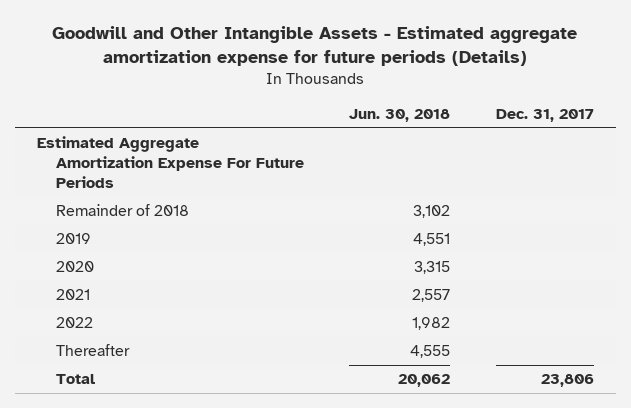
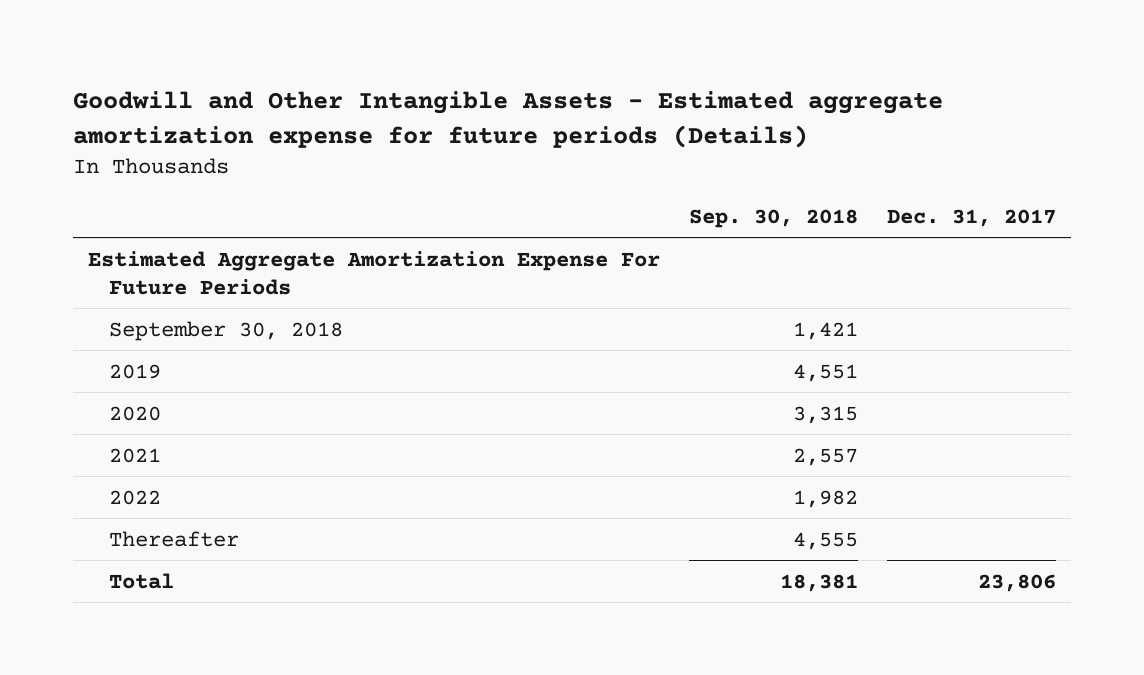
- | Jun. 30, 2018 | Dec. 31, 2017
+ | Sep. 30, 2018 | Dec. 31, 2017
- Remainder of 2018 | 3,102 |
+ September 30, 2018 | 1,421 |

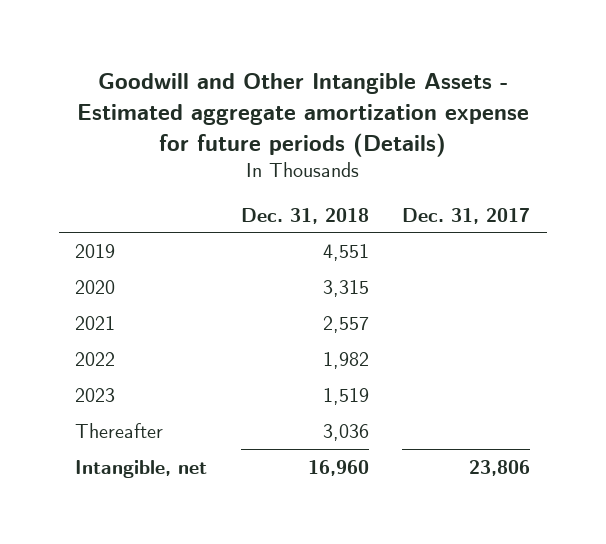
- | Sep. 30, 2018 | Dec. 31, 2017
+ | Dec. 31, 2018 | Dec. 31, 2017
- Estimated Aggregate Amortization Expense For Future Periods
- September 30, 2018 | 1,421 |
+ 2023 | 1,519 |
- Total | 18,381 | 23,806
+ Intangible, net | 16,960 | 23,806

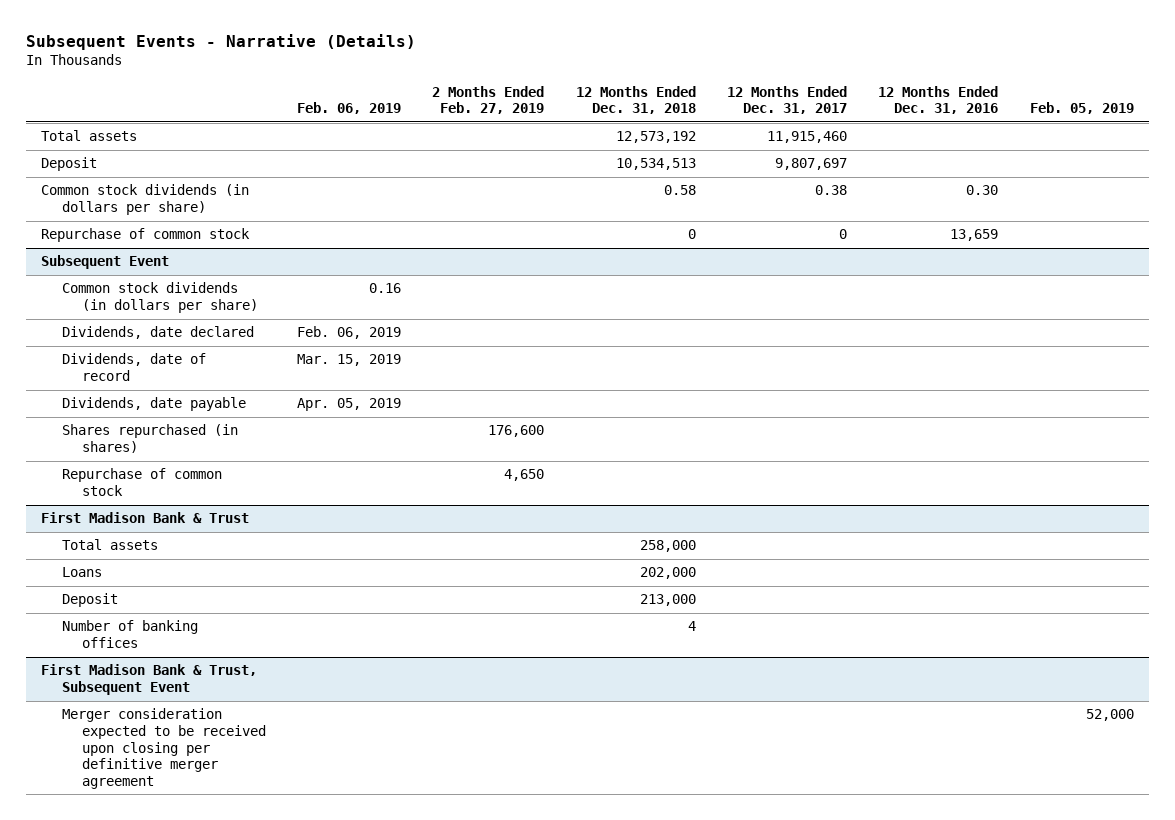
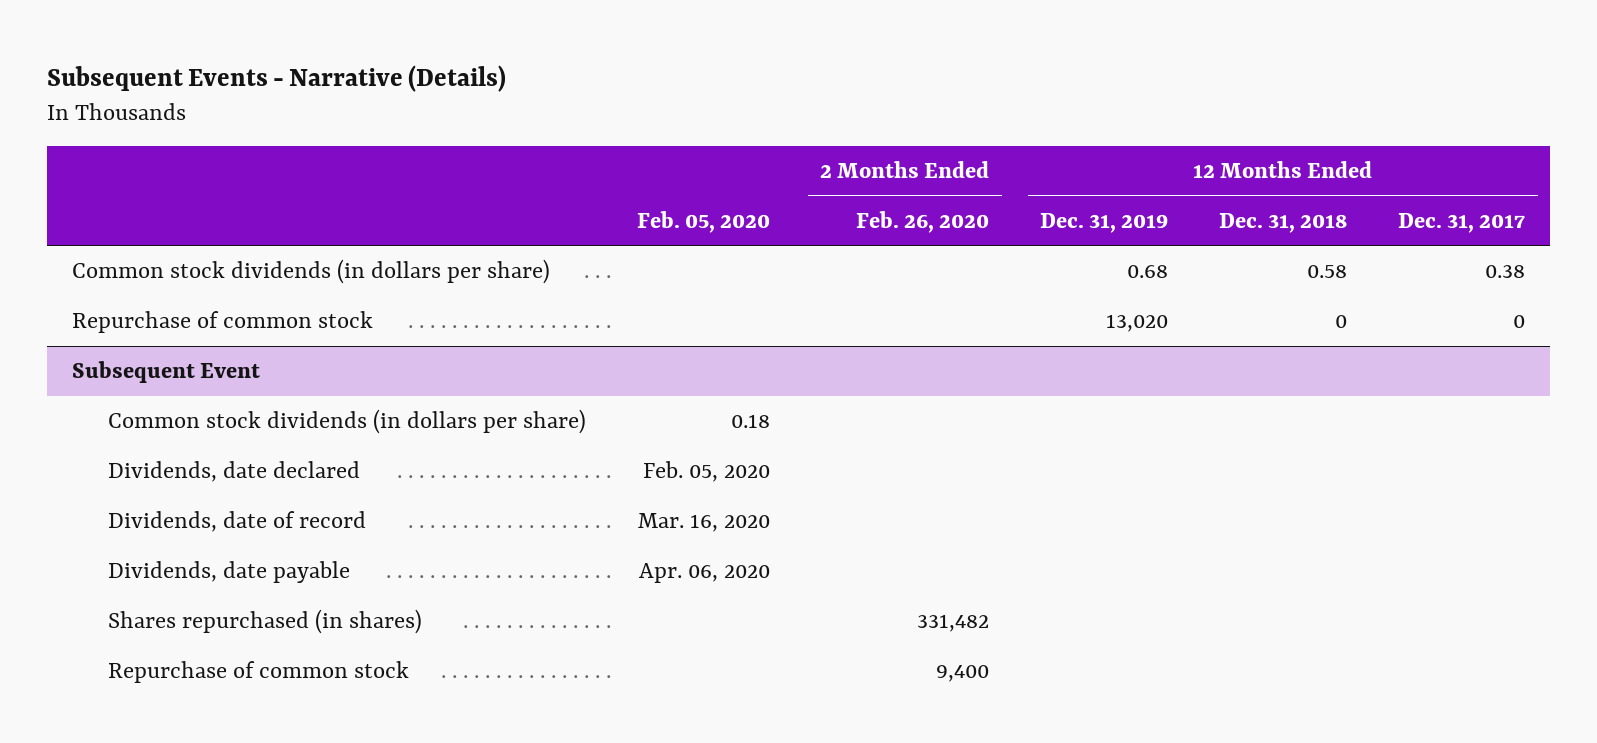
- | Feb. 06, 2019 | 2 Months Ended Feb. 27, 2019 | 12 Months Ended Dec. 31, 2018 | 12 Months Ended Dec. 31, 2017 | 12 Months Ended Dec. 31, 2016 | Feb. 05, 2019
+ | Feb. 05, 2020 | 2 Months Ended Feb. 26, 2020 | 12 Months Ended Dec. 31, 2019 | 12 Months Ended Dec. 31, 2018 | 12 Months Ended Dec. 31, 2017
- Total assets | | | 12,573,192 | 11,915,460 | |
- Deposit | | | 10,534,513 | 9,807,697 | |
- First Madison Bank & Trust
- Total assets | | | 258,000 | | |
- Loans | | | 202,000 | | |
- Deposit | | | 213,000 | | |
- Number of banking offices | | | 4 | | |
- First Madison Bank & Trust, Subsequent Event
- Merger consideration expected to be received upon closing per definitive merger agreement | | | | | | 52,000

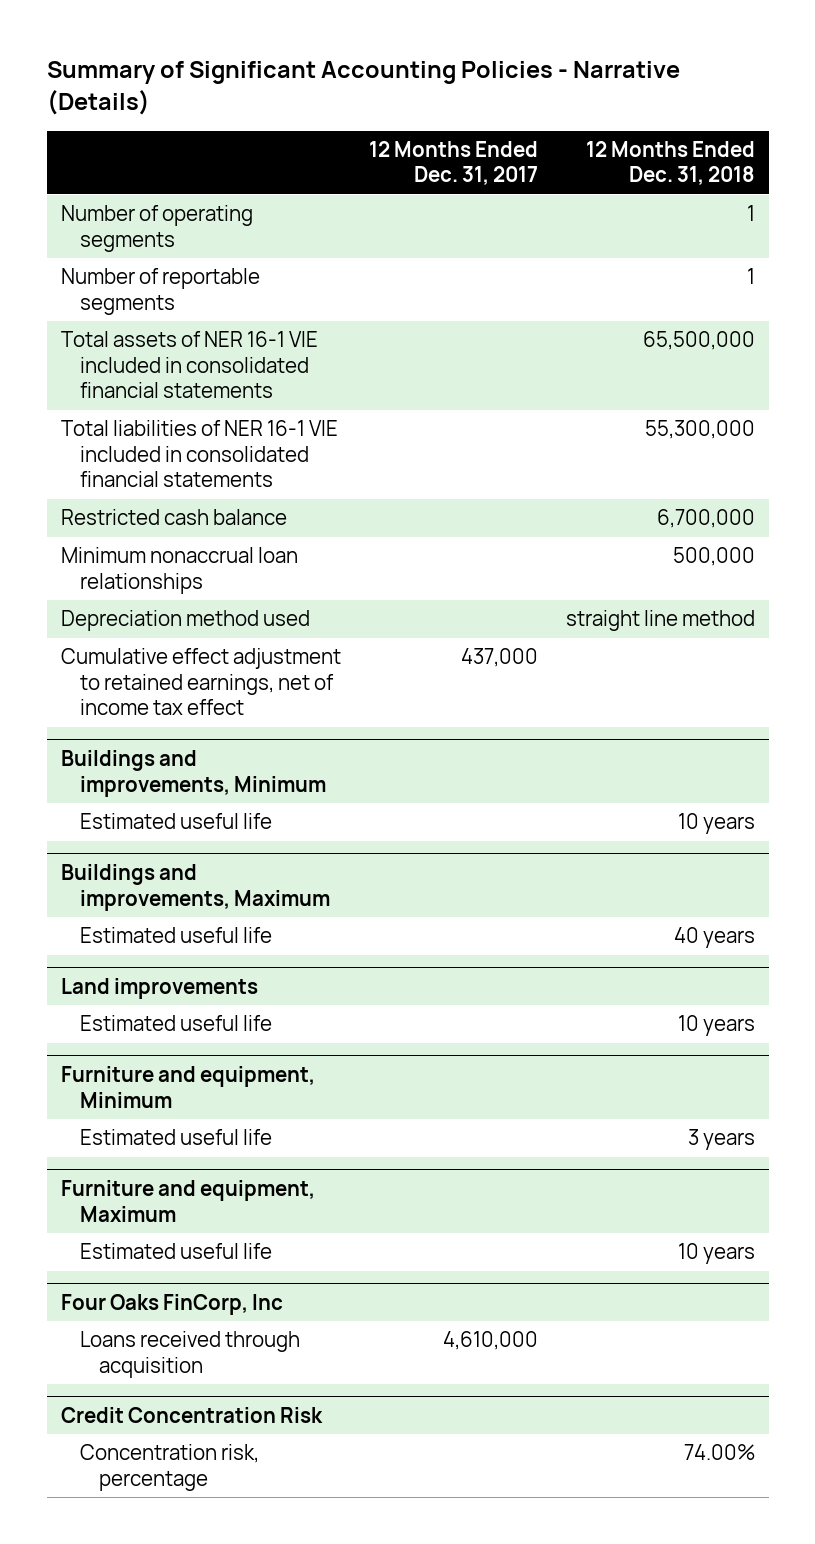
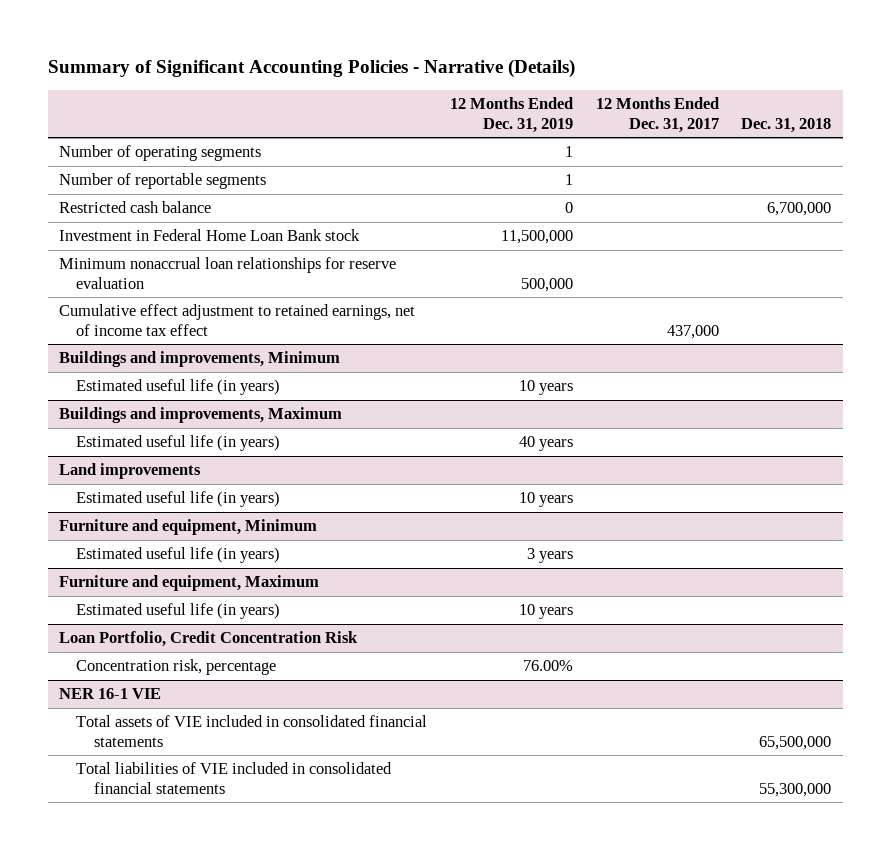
- | 12 Months Ended Dec. 31, 2017 | 12 Months Ended Dec. 31, 2018
+ | 12 Months Ended Dec. 31, 2019 | 12 Months Ended Dec. 31, 2017 | Dec. 31, 2018
- Total assets of NER 16-1 VIE included in consolidated financial statements | | 65,500,000
- Total liabilities of NER 16-1 VIE included in consolidated financial statements | | 55,300,000
- Minimum nonaccrual loan relationships | | 500,000
- Depreciation method used | | straight line method
+ Investment in Federal Home Loan Bank stock | 11,500,000 | |
+ Minimum nonaccrual loan relationships for reserve evaluation | 500,000 | |
@ Buildings and improvements, Minimum
- Estimated useful life | | 10 years
+ Estimated useful life (in years) | 10 years | |
@ Buildings and improvements, Maximum
- Estimated useful life | | 40 years
+ Estimated useful life (in years) | 40 years | |
@ Land improvements
- Estimated useful life | | 10 years
+ Estimated useful life (in years) | 10 years | |
@ Furniture and equipment, Minimum
- Estimated useful life | | 3 years
+ Estimated useful life (in years) | 3 years | |
@ Furniture and equipment, Maximum
- Estimated useful life | | 10 years
- Four Oaks FinCorp, Inc
- Loans received through acquisition | 4,610,000 |
- Credit Concentration Risk
@ Furniture and equipment, Maximum
+ Estimated useful life (in years) | 10 years | |
+ Loan Portfolio, Credit Concentration Risk
+ NER 16-1 VIE
+ Total assets of VIE included in consolidated financial statements | | | 65,500,000
+ Total liabilities of VIE included in consolidated financial statements | | | 55,300,000

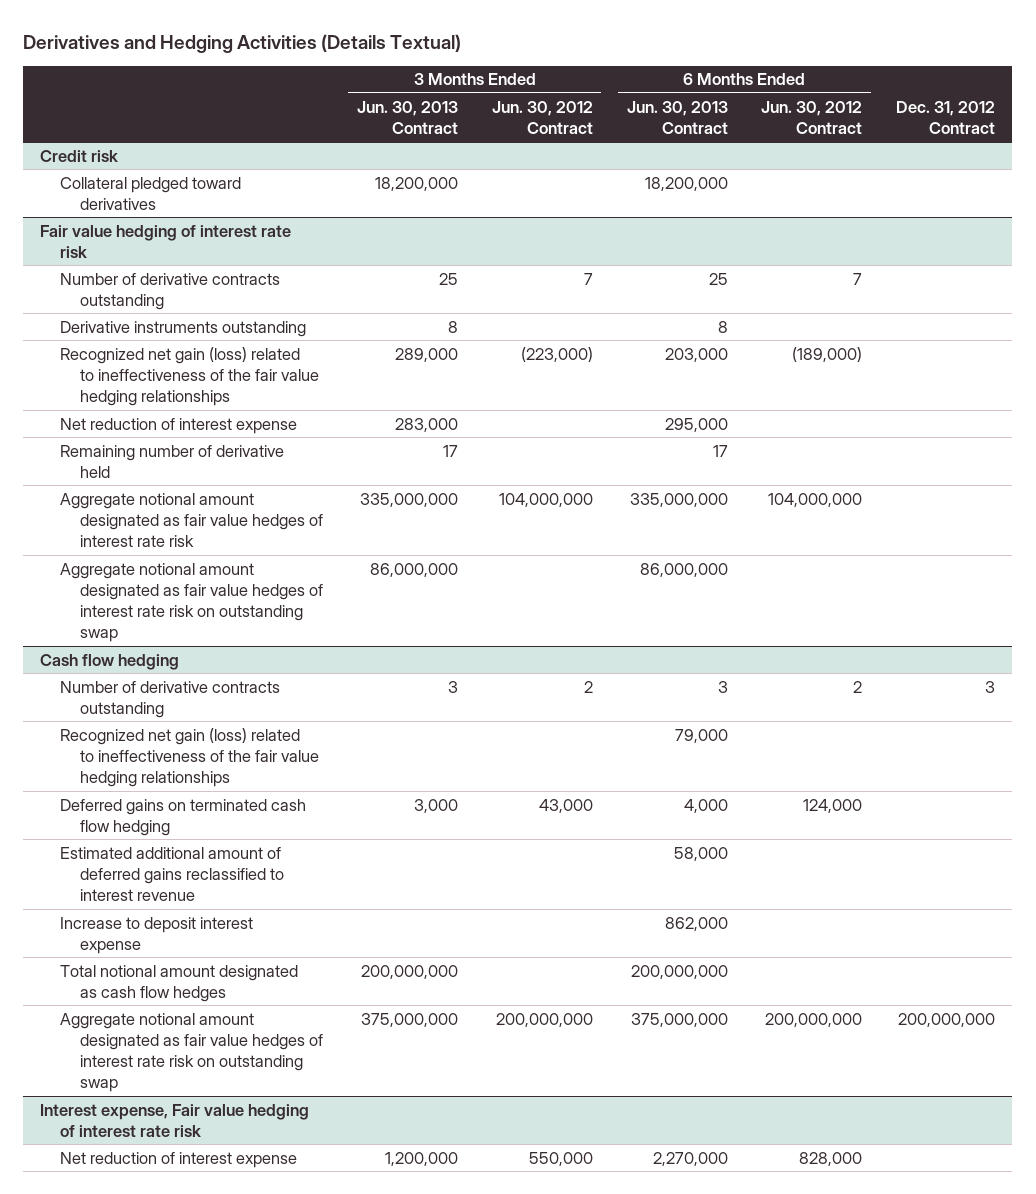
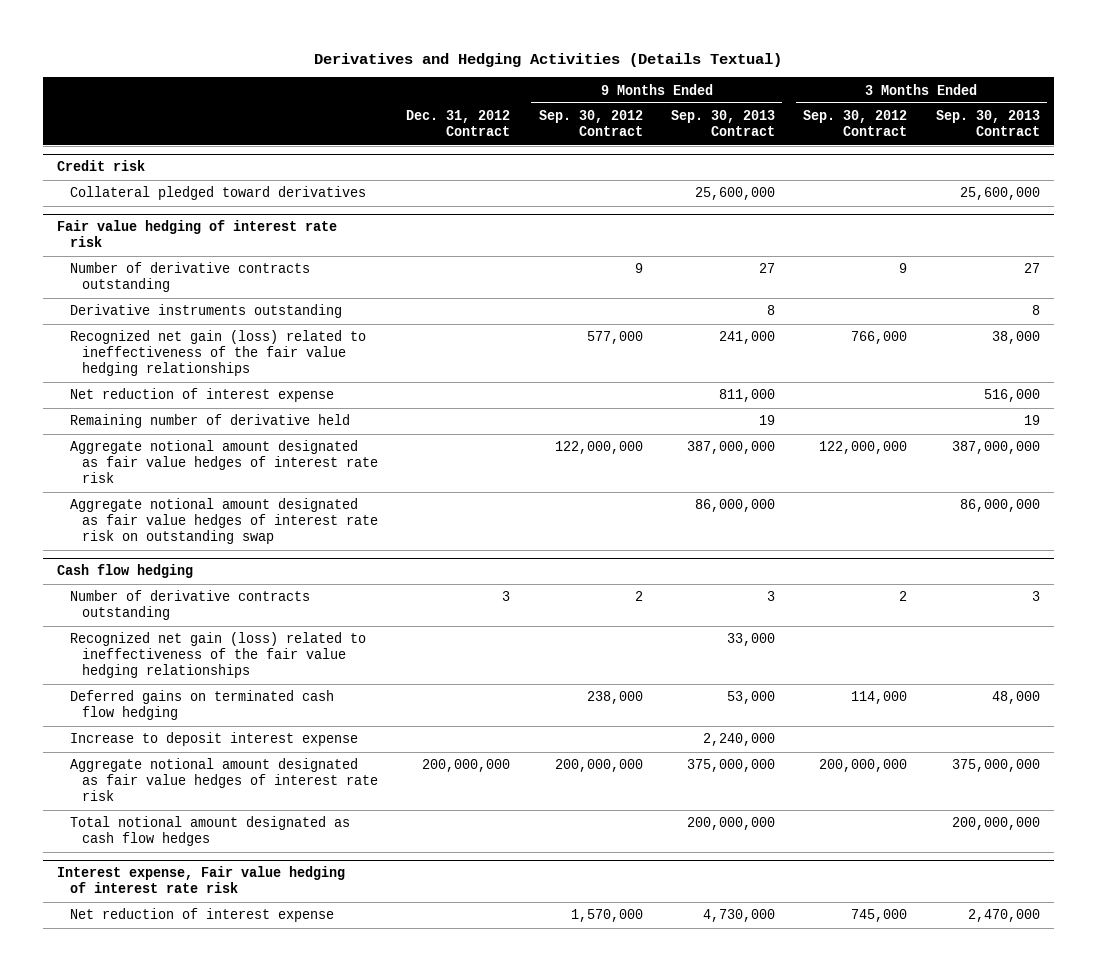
- | 3 Months Ended Jun. 30, 2013 Contract | 3 Months Ended Jun. 30, 2012 Contract | 6 Months Ended Jun. 30, 2013 Contract | 6 Months Ended Jun. 30, 2012 Contract | Dec. 31, 2012 Contract
+ | Dec. 31, 2012 Contract | 9 Months Ended Sep. 30, 2012 Contract | 9 Months Ended Sep. 30, 2013 Contract | 3 Months Ended Sep. 30, 2012 Contract | 3 Months Ended Sep. 30, 2013 Contract
@ Cash flow hedging
- Estimated additional amount of deferred gains reclassified to interest revenue | | | 58,000 | |
+ Aggregate notional amount designated as fair value hedges of interest rate risk | 200,000,000 | 200,000,000 | 375,000,000 | 200,000,000 | 375,000,000
- Aggregate notional amount designated as fair value hedges of interest rate risk on outstanding swap | 375,000,000 | 200,000,000 | 375,000,000 | 200,000,000 | 200,000,000

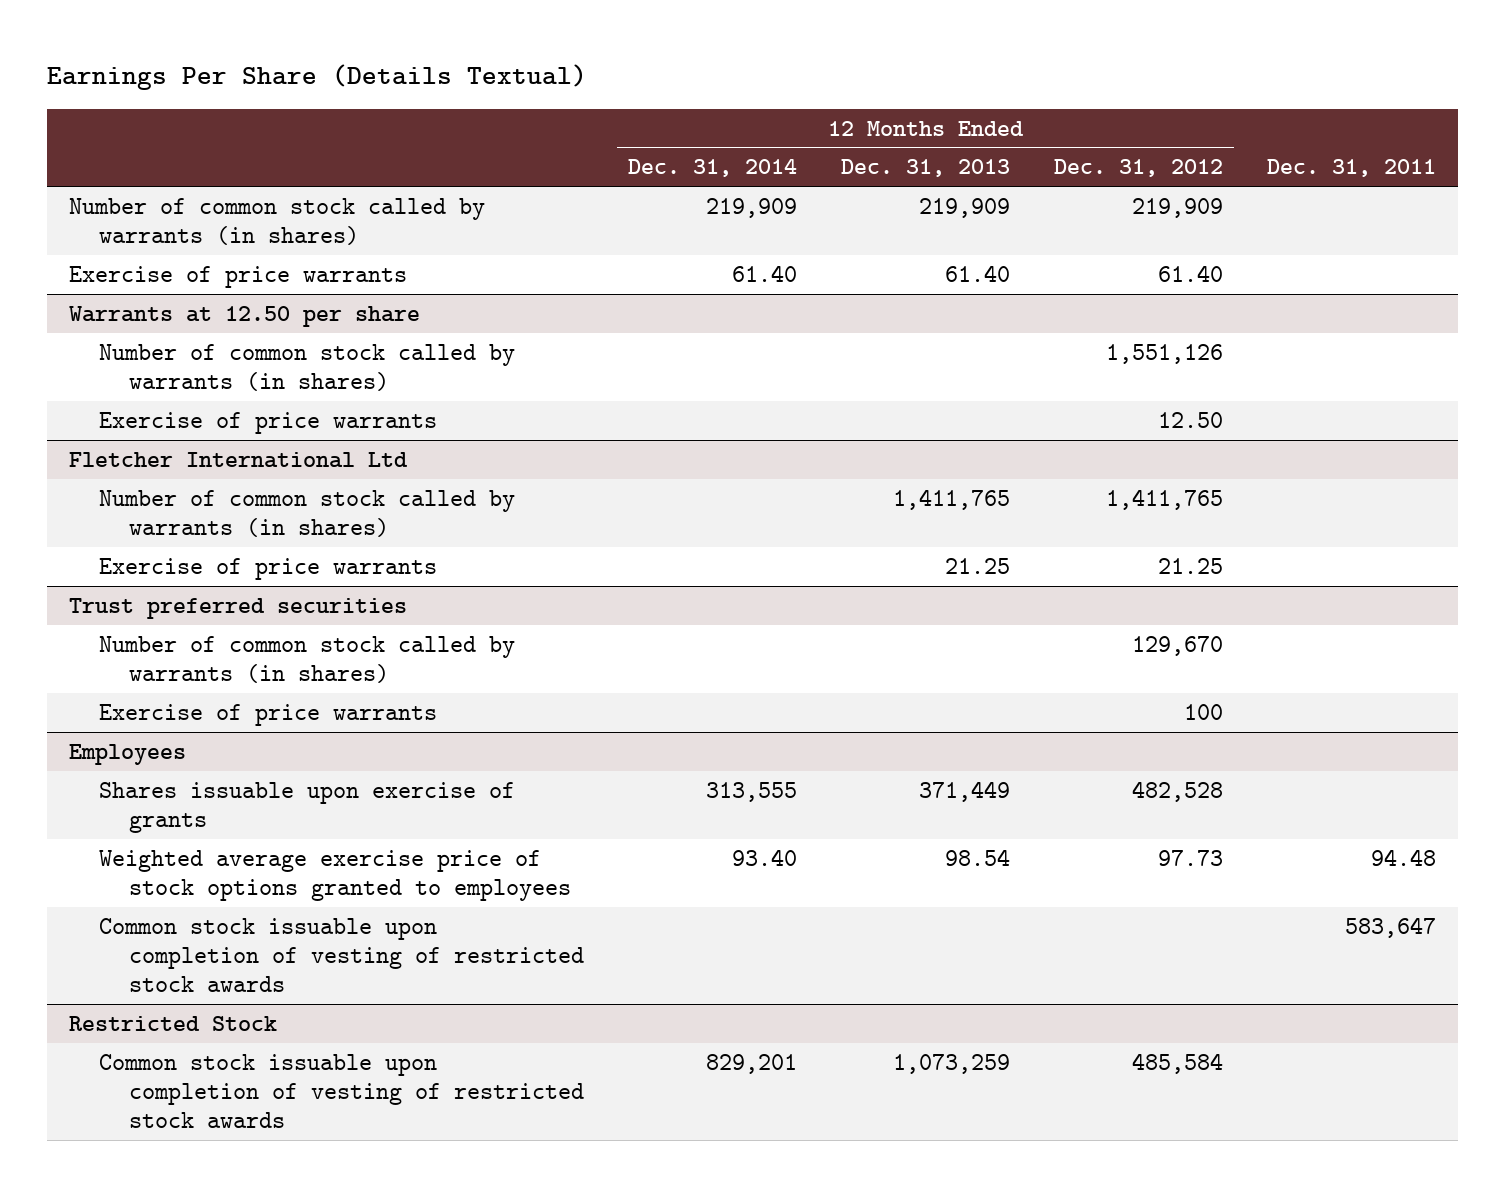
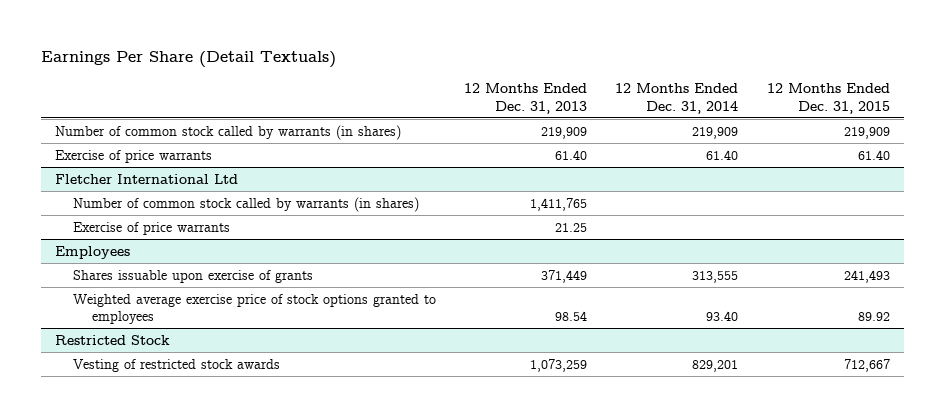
- Earnings Per Share (Details Textual)
+ Earnings Per Share (Detail Textuals)
- | 12 Months Ended Dec. 31, 2014 | 12 Months Ended Dec. 31, 2013 | 12 Months Ended Dec. 31, 2012 | Dec. 31, 2011
+ | 12 Months Ended Dec. 31, 2013 | 12 Months Ended Dec. 31, 2014 | 12 Months Ended Dec. 31, 2015
- Warrants at 12.50 per share
- Number of common stock called by warrants (in shares) | | | 1,551,126 |
- Exercise of price warrants | | | 12.50 |
- Trust preferred securities
- Number of common stock called by warrants (in shares) | | | 129,670 |
- Exercise of price warrants | | | 100 |
@ Employees
- Common stock issuable upon completion of vesting of restricted stock awards | | | | 583,647
@ Restricted Stock
- Common stock issuable upon completion of vesting of restricted stock awards | 829,201 | 1,073,259 | 485,584 |
+ Vesting of restricted stock awards | 1,073,259 | 829,201 | 712,667

